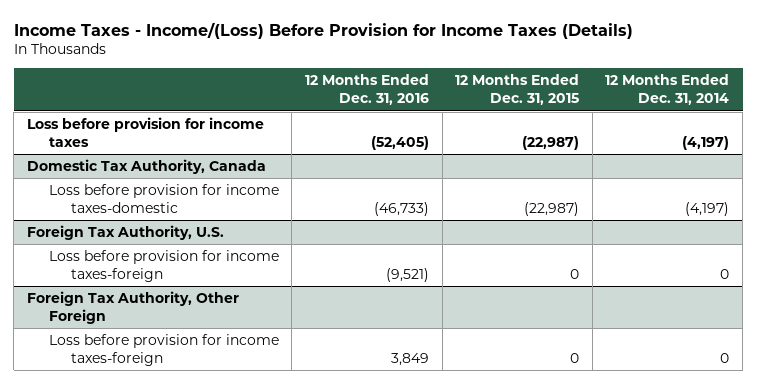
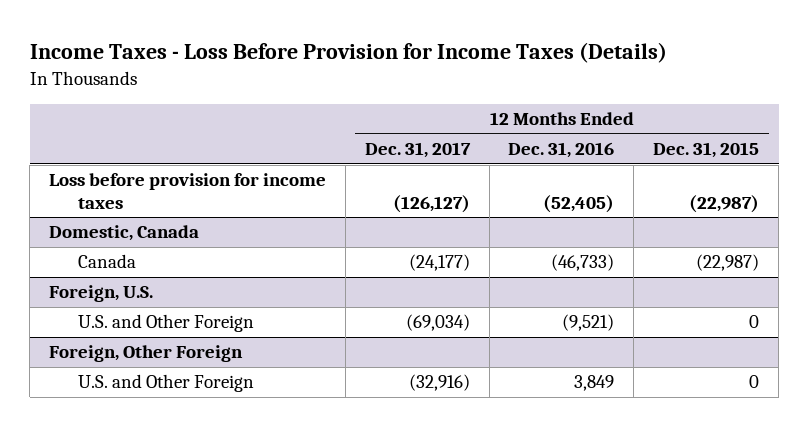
- Income Taxes - Income/(Loss) Before Provision for Income Taxes (Details)
+ Income Taxes - Loss Before Provision for Income Taxes (Details)
- | 12 Months Ended Dec. 31, 2016 | 12 Months Ended Dec. 31, 2015 | 12 Months Ended Dec. 31, 2014
+ | 12 Months Ended Dec. 31, 2017 | 12 Months Ended Dec. 31, 2016 | 12 Months Ended Dec. 31, 2015
- Domestic Tax Authority, Canada
- Loss before provision for income taxes-domestic | (46,733) | (22,987) | (4,197)
- Foreign Tax Authority, U.S.
- Loss before provision for income taxes-foreign | (9,521) | 0 | 0
- Foreign Tax Authority, Other Foreign
- Loss before provision for income taxes-foreign | 3,849 | 0 | 0
+ Domestic, Canada
+ Canada | (24,177) | (46,733) | (22,987)
+ Foreign, U.S.
+ U.S. and Other Foreign | (69,034) | (9,521) | 0
+ Foreign, Other Foreign
+ U.S. and Other Foreign | (32,916) | 3,849 | 0

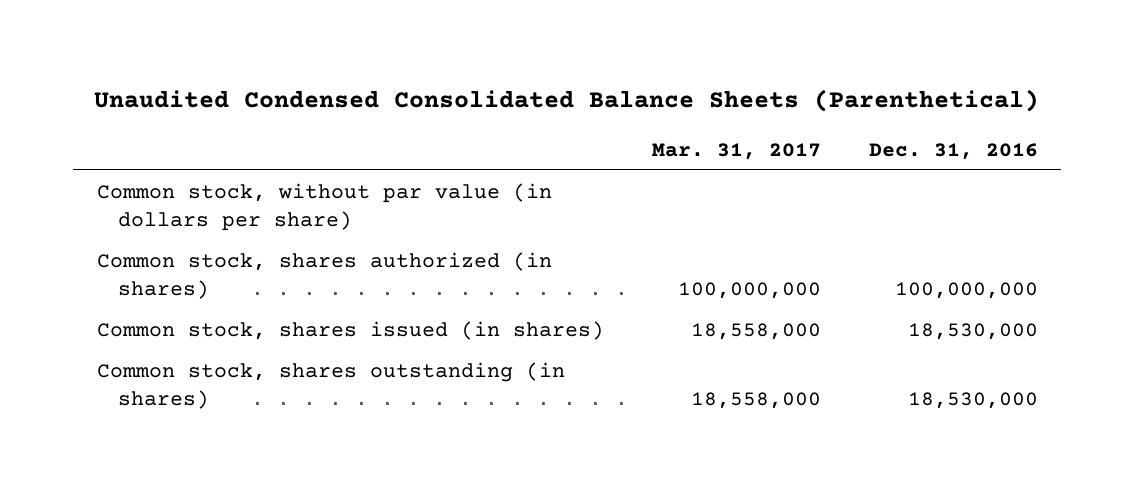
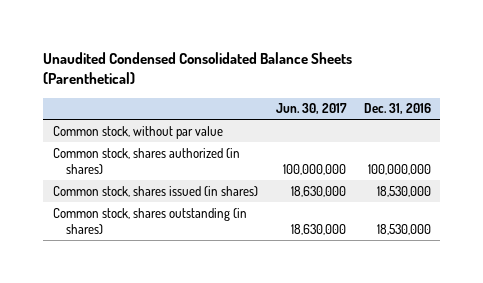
- | Mar. 31, 2017 | Dec. 31, 2016
+ | Jun. 30, 2017 | Dec. 31, 2016
- Common stock, without par value (in dollars per share)
+ Common stock, without par value

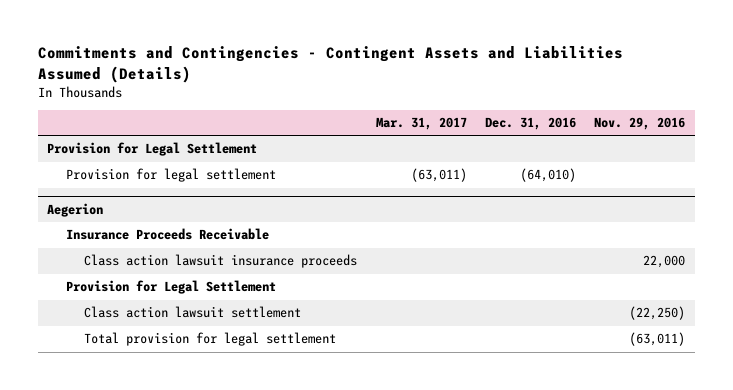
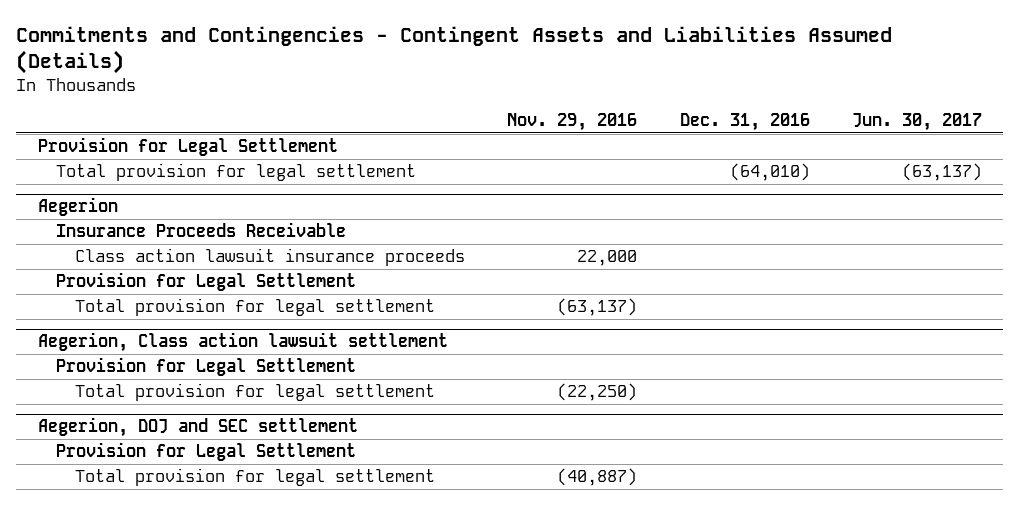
- | Mar. 31, 2017 | Dec. 31, 2016 | Nov. 29, 2016
+ | Nov. 29, 2016 | Dec. 31, 2016 | Jun. 30, 2017
- Provision for legal settlement | (63,011) | (64,010) |
+ Total provision for legal settlement | | (64,010) | (63,137)
@ Aegerion
- Class action lawsuit settlement | | | (22,250)
- Total provision for legal settlement | | | (63,011)
+ Total provision for legal settlement | (63,137) | |
+ Aegerion, Class action lawsuit settlement
+ Provision for Legal Settlement
+ Total provision for legal settlement | (22,250) | |
+ Aegerion, DOJ and SEC settlement
+ Provision for Legal Settlement
+ Total provision for legal settlement | (40,887) | |

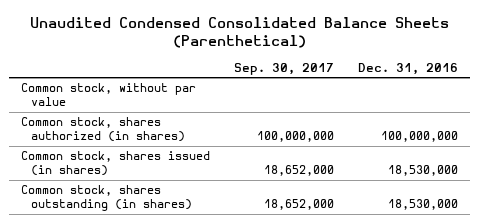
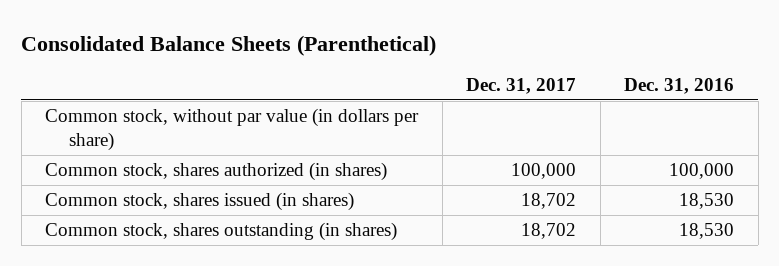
- Unaudited Condensed Consolidated Balance Sheets (Parenthetical)
+ Consolidated Balance Sheets (Parenthetical)
- | Sep. 30, 2017 | Dec. 31, 2016
+ | Dec. 31, 2017 | Dec. 31, 2016
- Common stock, without par value
- Common stock, shares authorized (in shares) | 100,000,000 | 100,000,000
- Common stock, shares issued (in shares) | 18,652,000 | 18,530,000
- Common stock, shares outstanding (in shares) | 18,652,000 | 18,530,000
+ Common stock, without par value (in dollars per share)
+ Common stock, shares authorized (in shares) | 100,000 | 100,000
+ Common stock, shares issued (in shares) | 18,702 | 18,530
+ Common stock, shares outstanding (in shares) | 18,702 | 18,530

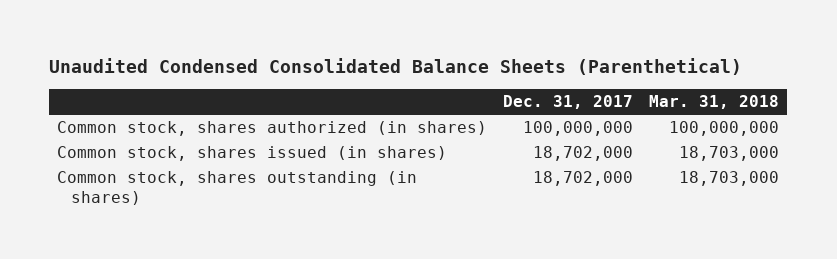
- Consolidated Balance Sheets (Parenthetical)
+ Unaudited Condensed Consolidated Balance Sheets (Parenthetical)
- | Dec. 31, 2017 | Dec. 31, 2016
+ | Dec. 31, 2017 | Mar. 31, 2018
- Common stock, without par value (in dollars per share)
- Common stock, shares authorized (in shares) | 100,000 | 100,000
- Common stock, shares issued (in shares) | 18,702 | 18,530
- Common stock, shares outstanding (in shares) | 18,702 | 18,530
+ Common stock, shares authorized (in shares) | 100,000,000 | 100,000,000
+ Common stock, shares issued (in shares) | 18,702,000 | 18,703,000
+ Common stock, shares outstanding (in shares) | 18,702,000 | 18,703,000

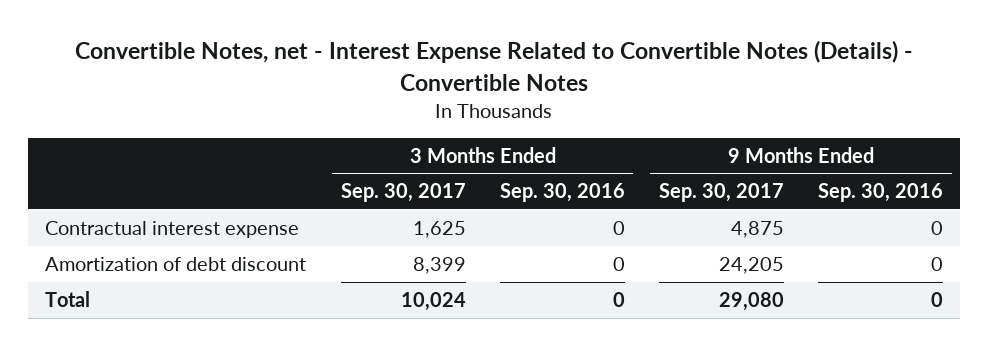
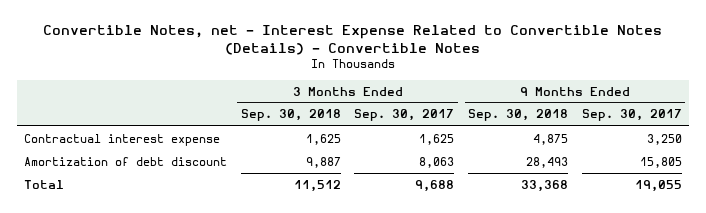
- | 3 Months Ended Sep. 30, 2017 | 3 Months Ended Sep. 30, 2016 | 9 Months Ended Sep. 30, 2017 | 9 Months Ended Sep. 30, 2016
+ | 3 Months Ended Sep. 30, 2018 | 3 Months Ended Sep. 30, 2017 | 9 Months Ended Sep. 30, 2018 | 9 Months Ended Sep. 30, 2017
- Contractual interest expense | 1,625 | 0 | 4,875 | 0
- Amortization of debt discount | 8,399 | 0 | 24,205 | 0
- Total | 10,024 | 0 | 29,080 | 0
+ Contractual interest expense | 1,625 | 1,625 | 4,875 | 3,250
+ Amortization of debt discount | 9,887 | 8,063 | 28,493 | 15,805
+ Total | 11,512 | 9,688 | 33,368 | 19,055

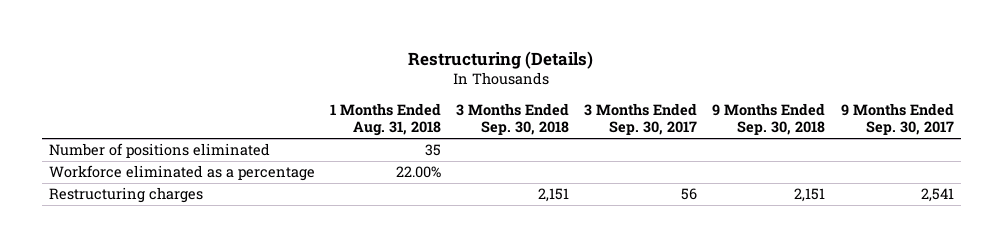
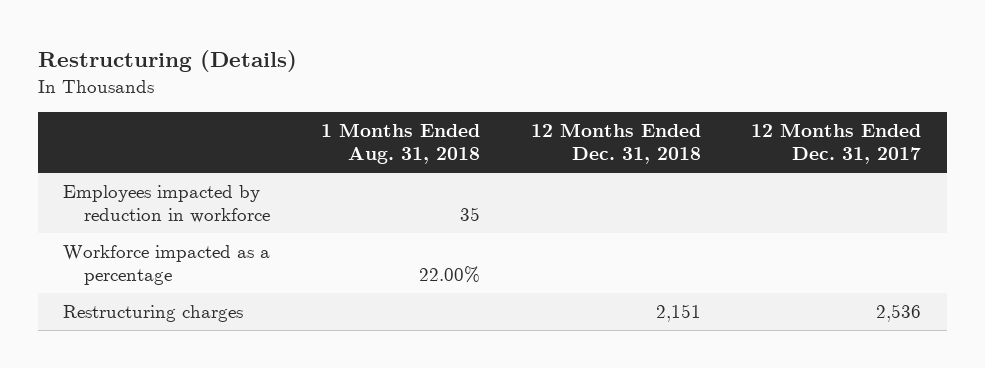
- | 1 Months Ended Aug. 31, 2018 | 3 Months Ended Sep. 30, 2018 | 3 Months Ended Sep. 30, 2017 | 9 Months Ended Sep. 30, 2018 | 9 Months Ended Sep. 30, 2017
+ | 1 Months Ended Aug. 31, 2018 | 12 Months Ended Dec. 31, 2018 | 12 Months Ended Dec. 31, 2017
- Number of positions eliminated | 35 | | | |
- Workforce eliminated as a percentage | 22.00% | | | |
+ Employees impacted by reduction in workforce | 35 | |
+ Workforce impacted as a percentage | 22.00% | |

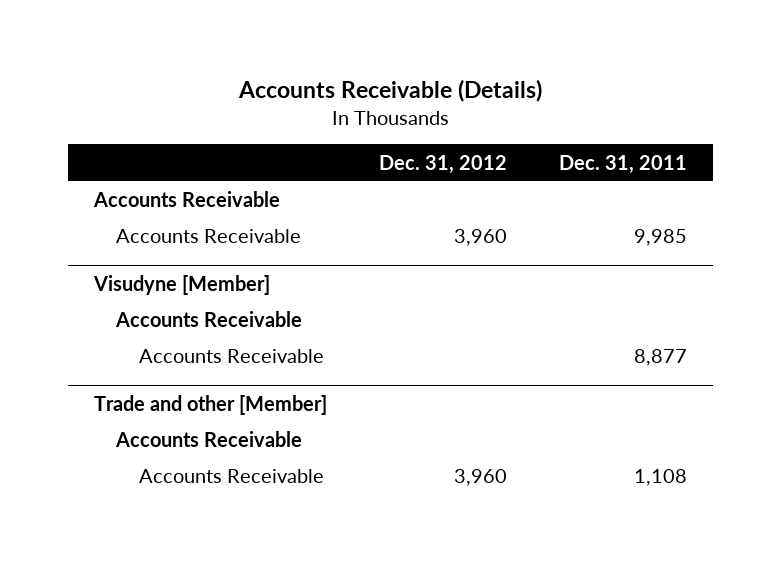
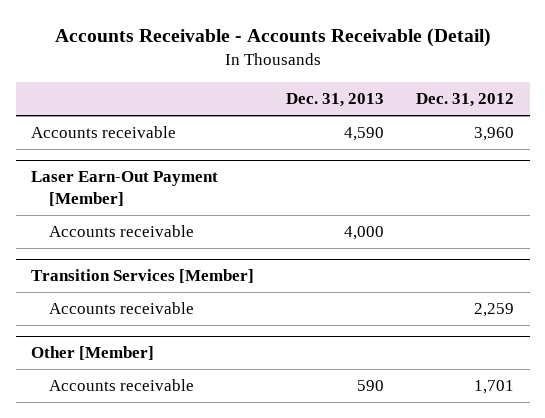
- Accounts Receivable (Details)
+ Accounts Receivable - Accounts Receivable (Detail)
- | Dec. 31, 2012 | Dec. 31, 2011
+ | Dec. 31, 2013 | Dec. 31, 2012
- Accounts Receivable
- Accounts Receivable | 3,960 | 9,985
- Visudyne [Member]
- Accounts Receivable
- Accounts Receivable | | 8,877
- Trade and other [Member]
- Accounts Receivable
- Accounts Receivable | 3,960 | 1,108
+ Accounts receivable | 4,590 | 3,960
+ Laser Earn-Out Payment [Member]
+ Accounts receivable | 4,000 |
+ Transition Services [Member]
+ Accounts receivable | | 2,259
+ Other [Member]
+ Accounts receivable | 590 | 1,701

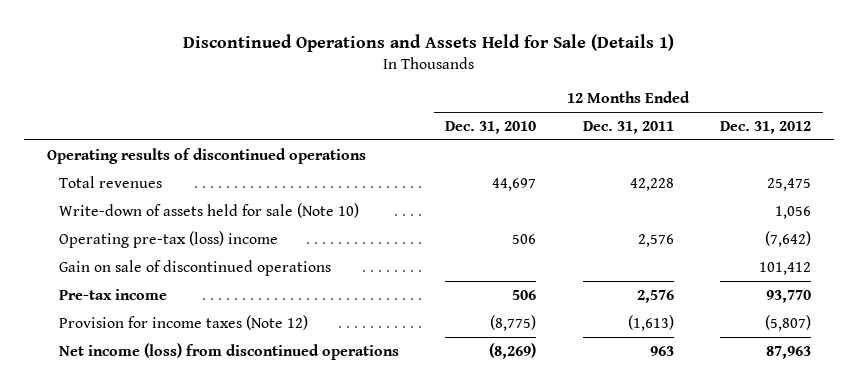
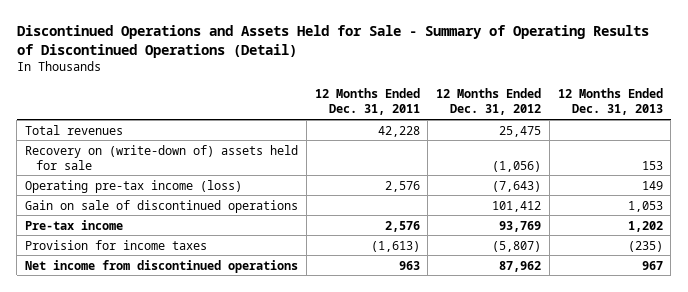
- Discontinued Operations and Assets Held for Sale (Details 1)
+ Discontinued Operations and Assets Held for Sale - Summary of Operating Results of Discontinued Operations (Detail)
- | 12 Months Ended Dec. 31, 2010 | 12 Months Ended Dec. 31, 2011 | 12 Months Ended Dec. 31, 2012
+ | 12 Months Ended Dec. 31, 2011 | 12 Months Ended Dec. 31, 2012 | 12 Months Ended Dec. 31, 2013
- Operating results of discontinued operations
- Write-down of assets held for sale (Note 10) | | | 1,056
- Operating pre-tax (loss) income | 506 | 2,576 | (7,642)
+ Recovery on (write-down of) assets held for sale | | (1,056) | 153
+ Operating pre-tax income (loss) | 2,576 | (7,643) | 149
- Pre-tax income | 506 | 2,576 | 93,770
- Provision for income taxes (Note 12) | (8,775) | (1,613) | (5,807)
- Net income (loss) from discontinued operations | (8,269) | 963 | 87,963
+ Pre-tax income | 2,576 | 93,769 | 1,202
+ Provision for income taxes | (1,613) | (5,807) | (235)
+ Net income from discontinued operations | 963 | 87,962 | 967

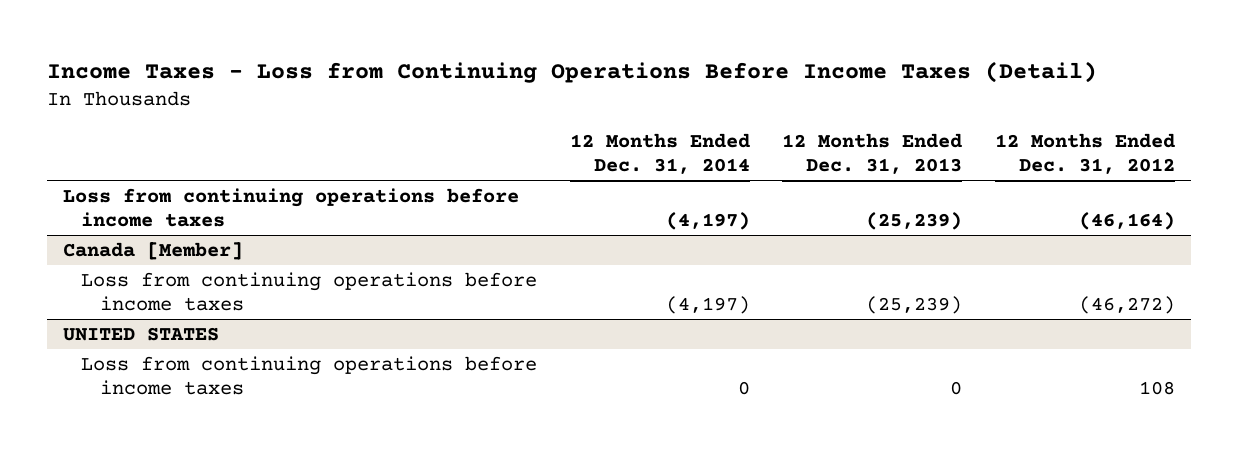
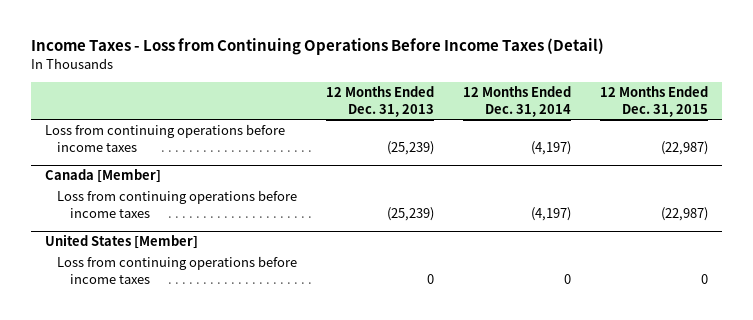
- | 12 Months Ended Dec. 31, 2014 | 12 Months Ended Dec. 31, 2013 | 12 Months Ended Dec. 31, 2012
+ | 12 Months Ended Dec. 31, 2013 | 12 Months Ended Dec. 31, 2014 | 12 Months Ended Dec. 31, 2015
- UNITED STATES
+ United States [Member]

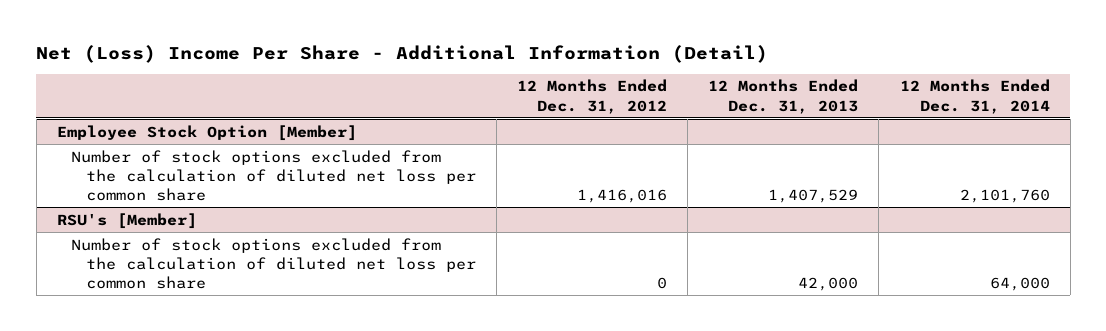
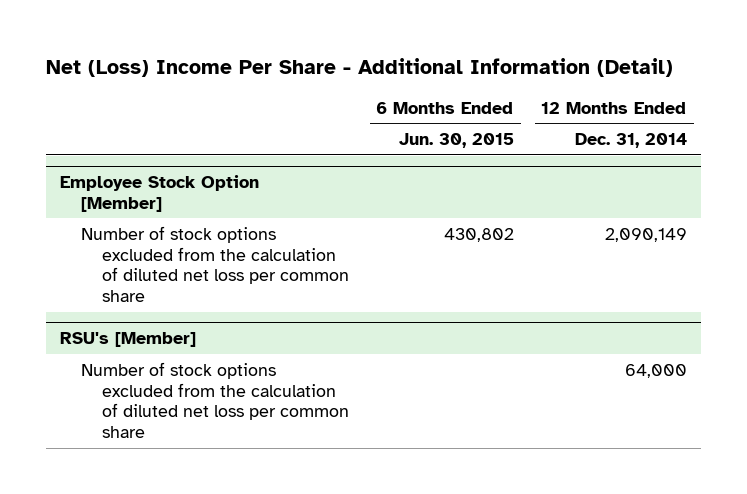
- | 12 Months Ended Dec. 31, 2012 | 12 Months Ended Dec. 31, 2013 | 12 Months Ended Dec. 31, 2014
+ | 6 Months Ended Jun. 30, 2015 | 12 Months Ended Dec. 31, 2014
@ Employee Stock Option [Member]
- Number of stock options excluded from the calculation of diluted net loss per common share | 1,416,016 | 1,407,529 | 2,101,760
+ Number of stock options excluded from the calculation of diluted net loss per common share | 430,802 | 2,090,149

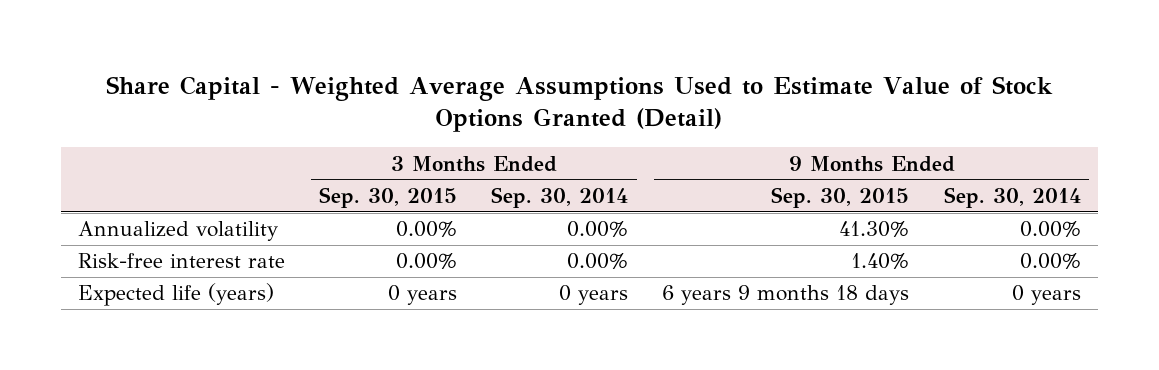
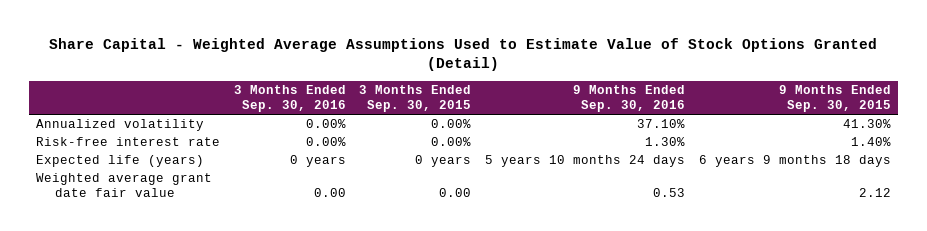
- | 3 Months Ended Sep. 30, 2015 | 3 Months Ended Sep. 30, 2014 | 9 Months Ended Sep. 30, 2015 | 9 Months Ended Sep. 30, 2014
+ | 3 Months Ended Sep. 30, 2016 | 3 Months Ended Sep. 30, 2015 | 9 Months Ended Sep. 30, 2016 | 9 Months Ended Sep. 30, 2015
+ Weighted average grant date fair value | 0.00 | 0.00 | 0.53 | 2.12

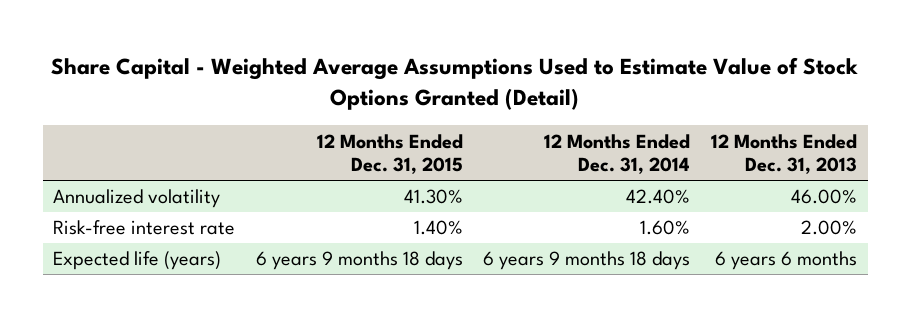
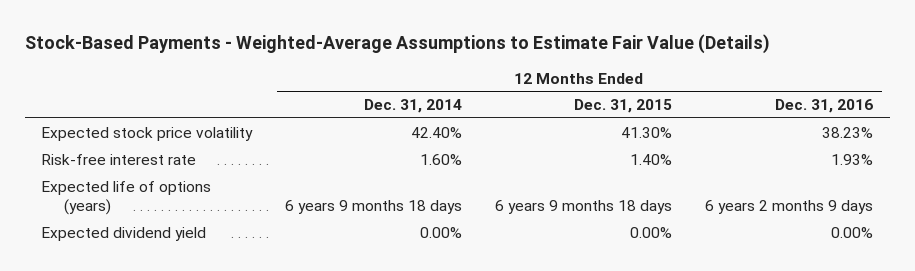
- Share Capital - Weighted Average Assumptions Used to Estimate Value of Stock Options Granted (Detail)
+ Stock-Based Payments - Weighted-Average Assumptions to Estimate Fair Value (Details)
- | 12 Months Ended Dec. 31, 2015 | 12 Months Ended Dec. 31, 2014 | 12 Months Ended Dec. 31, 2013
+ | 12 Months Ended Dec. 31, 2014 | 12 Months Ended Dec. 31, 2015 | 12 Months Ended Dec. 31, 2016
- Annualized volatility | 41.30% | 42.40% | 46.00%
+ Expected stock price volatility | 42.40% | 41.30% | 38.23%
- Expected life (years) | 6 years 9 months 18 days | 6 years 9 months 18 days | 6 years 6 months
+ Expected life of options (years) | 6 years 9 months 18 days | 6 years 9 months 18 days | 6 years 2 months 9 days
+ Expected dividend yield | 0.00% | 0.00% | 0.00%

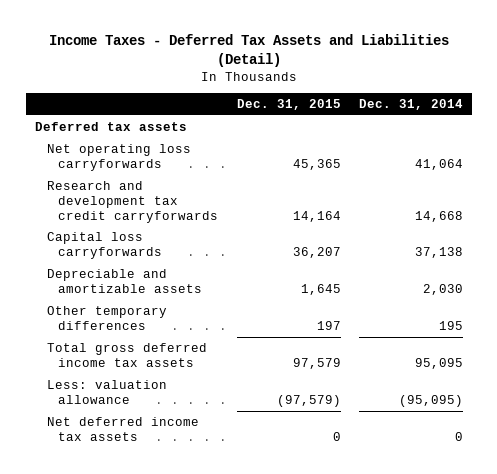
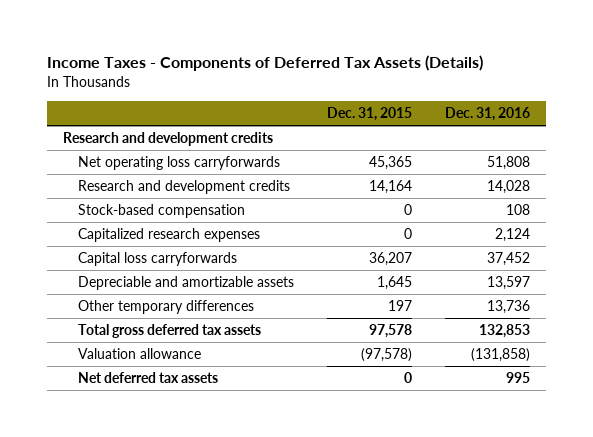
- Income Taxes - Deferred Tax Assets and Liabilities (Detail)
+ Income Taxes - Components of Deferred Tax Assets (Details)
- | Dec. 31, 2015 | Dec. 31, 2014
+ | Dec. 31, 2015 | Dec. 31, 2016
- Deferred tax assets
+ Research and development credits
- Research and development tax credit carryforwards | 14,164 | 14,668
+ Research and development credits | 14,164 | 14,028
+ Stock-based compensation | 0 | 108
+ Capitalized research expenses | 0 | 2,124
- Total gross deferred income tax assets | 97,579 | 95,095
- Less: valuation allowance | (97,579) | (95,095)
- Net deferred income tax assets | 0 | 0
+ Total gross deferred tax assets | 97,578 | 132,853
+ Valuation allowance | (97,578) | (131,858)
+ Net deferred tax assets | 0 | 995

